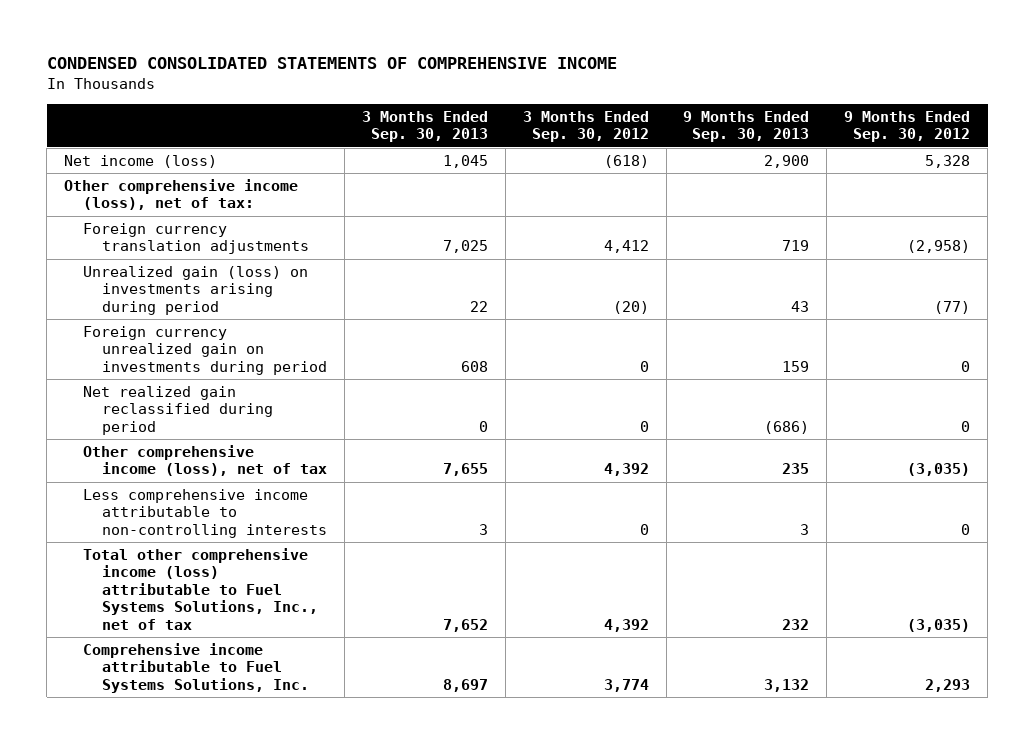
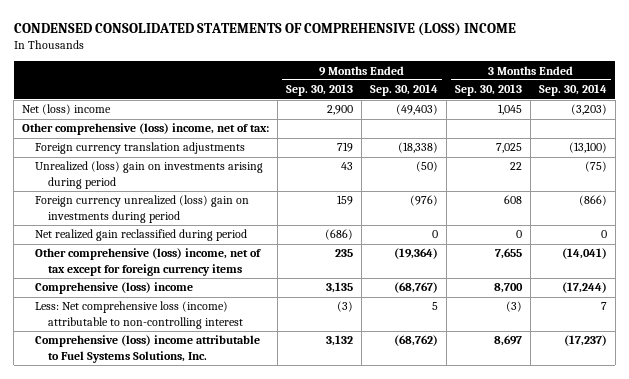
- CONDENSED CONSOLIDATED STATEMENTS OF COMPREHENSIVE INCOME
+ CONDENSED CONSOLIDATED STATEMENTS OF COMPREHENSIVE (LOSS) INCOME
- | 3 Months Ended Sep. 30, 2013 | 3 Months Ended Sep. 30, 2012 | 9 Months Ended Sep. 30, 2013 | 9 Months Ended Sep. 30, 2012
+ | 9 Months Ended Sep. 30, 2013 | 9 Months Ended Sep. 30, 2014 | 3 Months Ended Sep. 30, 2013 | 3 Months Ended Sep. 30, 2014
- Net income (loss) | 1,045 | (618) | 2,900 | 5,328
- Other comprehensive income (loss), net of tax:
+ Net (loss) income | 2,900 | (49,403) | 1,045 | (3,203)
+ Other comprehensive (loss) income, net of tax:
- Unrealized gain (loss) on investments arising during period | 22 | (20) | 43 | (77)
- Foreign currency unrealized gain on investments during period | 608 | 0 | 159 | 0
+ Unrealized (loss) gain on investments arising during period | 43 | (50) | 22 | (75)
+ Foreign currency unrealized (loss) gain on investments during period | 159 | (976) | 608 | (866)
- Other comprehensive income (loss), net of tax | 7,655 | 4,392 | 235 | (3,035)
- Less comprehensive income attributable to non-controlling interests | 3 | 0 | 3 | 0
- Total other comprehensive income (loss) attributable to Fuel Systems Solutions, Inc., net of tax | 7,652 | 4,392 | 232 | (3,035)
- Comprehensive income attributable to Fuel Systems Solutions, Inc. | 8,697 | 3,774 | 3,132 | 2,293
+ Other comprehensive (loss) income, net of tax except for foreign currency items | 235 | (19,364) | 7,655 | (14,041)
+ Comprehensive (loss) income | 3,135 | (68,767) | 8,700 | (17,244)
+ Less: Net comprehensive loss (income) attributable to non-controlling interest | (3) | 5 | (3) | 7
+ Comprehensive (loss) income attributable to Fuel Systems Solutions, Inc. | 3,132 | (68,762) | 8,697 | (17,237)

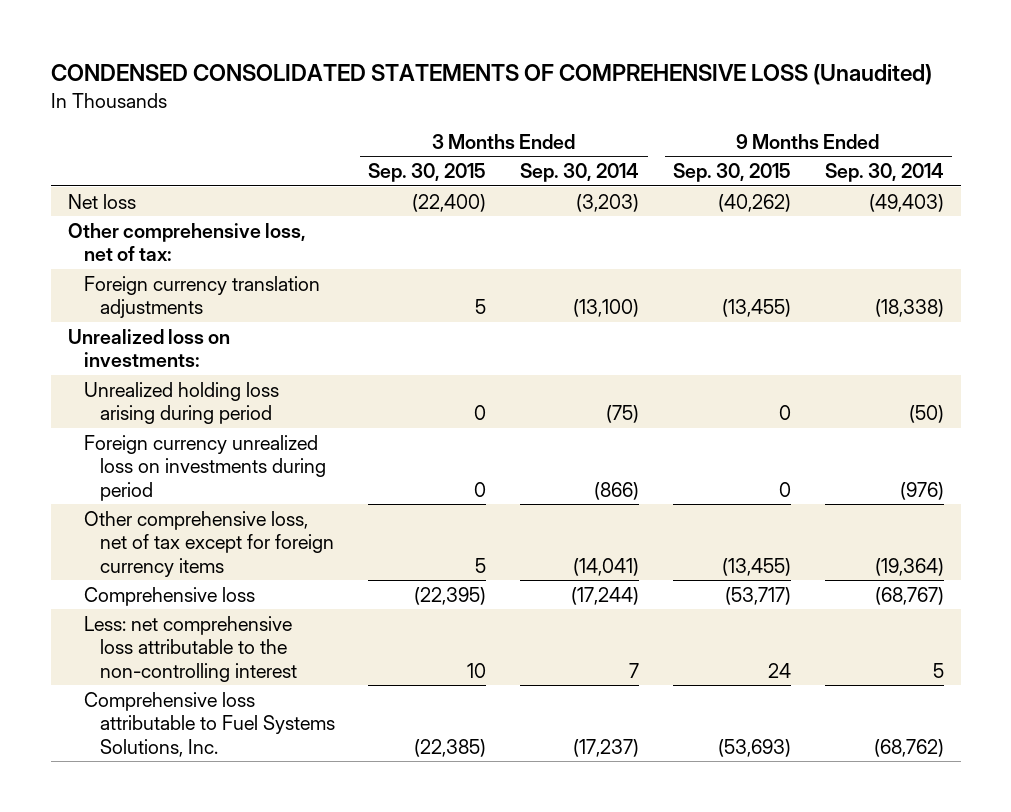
- CONDENSED CONSOLIDATED STATEMENTS OF COMPREHENSIVE (LOSS) INCOME
+ CONDENSED CONSOLIDATED STATEMENTS OF COMPREHENSIVE LOSS (Unaudited)
- | 9 Months Ended Sep. 30, 2013 | 9 Months Ended Sep. 30, 2014 | 3 Months Ended Sep. 30, 2013 | 3 Months Ended Sep. 30, 2014
+ | 3 Months Ended Sep. 30, 2015 | 3 Months Ended Sep. 30, 2014 | 9 Months Ended Sep. 30, 2015 | 9 Months Ended Sep. 30, 2014
- Net (loss) income | 2,900 | (49,403) | 1,045 | (3,203)
- Other comprehensive (loss) income, net of tax:
+ Net loss | (22,400) | (3,203) | (40,262) | (49,403)
+ Other comprehensive loss, net of tax:
- Unrealized (loss) gain on investments arising during period | 43 | (50) | 22 | (75)
- Foreign currency unrealized (loss) gain on investments during period | 159 | (976) | 608 | (866)
- Net realized gain reclassified during period | (686) | 0 | 0 | 0
- Other comprehensive (loss) income, net of tax except for foreign currency items | 235 | (19,364) | 7,655 | (14,041)
- Comprehensive (loss) income | 3,135 | (68,767) | 8,700 | (17,244)
- Less: Net comprehensive loss (income) attributable to non-controlling interest | (3) | 5 | (3) | 7
- Comprehensive (loss) income attributable to Fuel Systems Solutions, Inc. | 3,132 | (68,762) | 8,697 | (17,237)
+ Unrealized loss on investments:
+ Unrealized holding loss arising during period | 0 | (75) | 0 | (50)
+ Foreign currency unrealized loss on investments during period | 0 | (866) | 0 | (976)
+ Other comprehensive loss, net of tax except for foreign currency items | 5 | (14,041) | (13,455) | (19,364)
+ Comprehensive loss | (22,395) | (17,244) | (53,717) | (68,767)
+ Less: net comprehensive loss attributable to the non-controlling interest | 10 | 7 | 24 | 5
+ Comprehensive loss attributable to Fuel Systems Solutions, Inc. | (22,385) | (17,237) | (53,693) | (68,762)

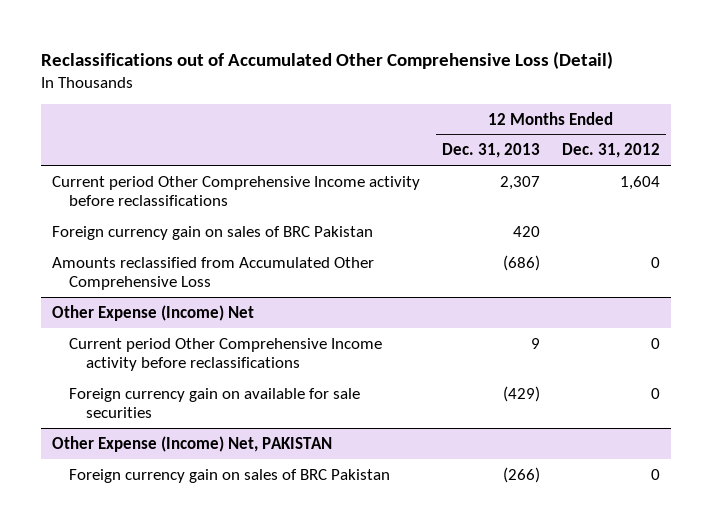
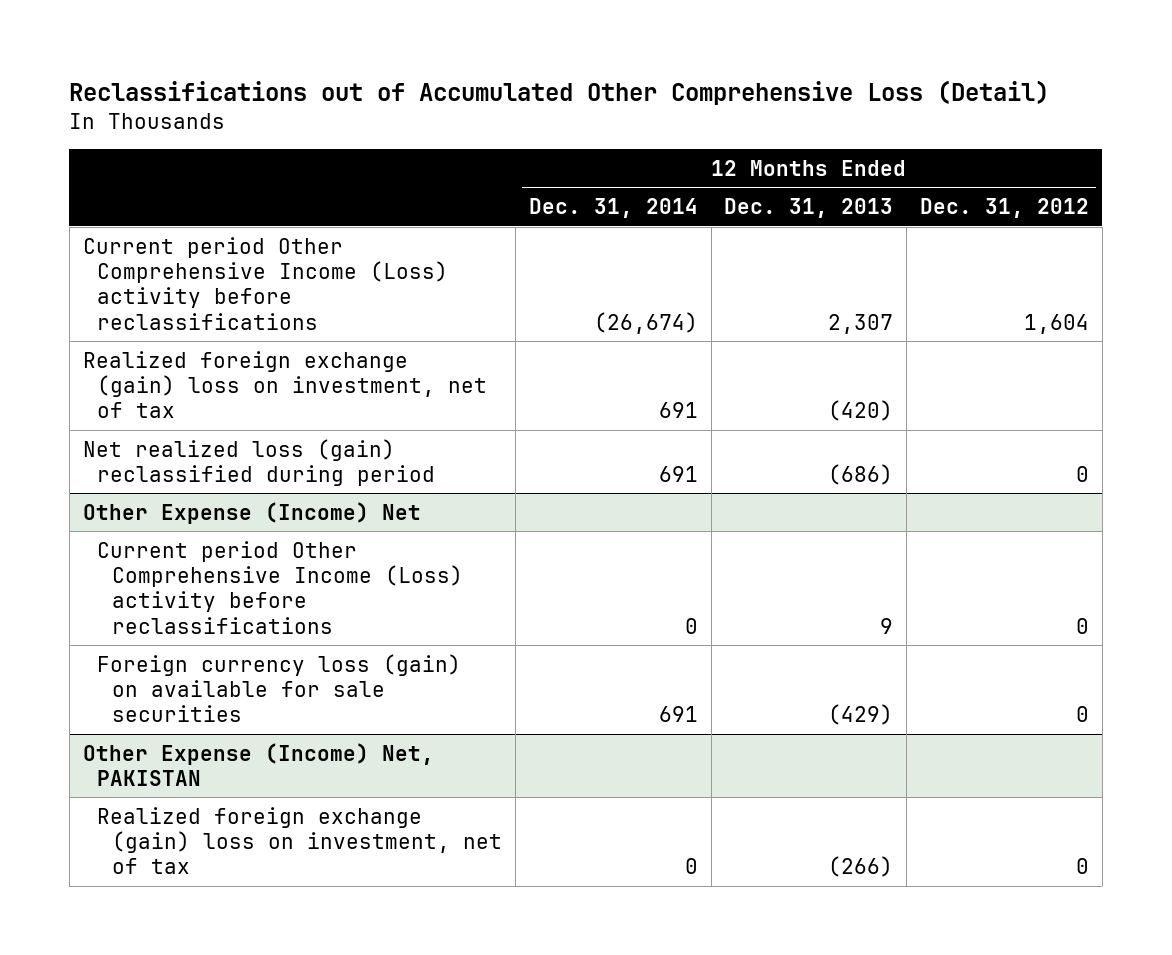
- | 12 Months Ended Dec. 31, 2013 | 12 Months Ended Dec. 31, 2012
+ | 12 Months Ended Dec. 31, 2014 | 12 Months Ended Dec. 31, 2013 | 12 Months Ended Dec. 31, 2012
- Current period Other Comprehensive Income activity before reclassifications | 2,307 | 1,604
- Foreign currency gain on sales of BRC Pakistan | 420 |
- Amounts reclassified from Accumulated Other Comprehensive Loss | (686) | 0
+ Current period Other Comprehensive Income (Loss) activity before reclassifications | (26,674) | 2,307 | 1,604
+ Realized foreign exchange (gain) loss on investment, net of tax | 691 | (420) |
+ Net realized loss (gain) reclassified during period | 691 | (686) | 0
@ Other Expense (Income) Net
- Current period Other Comprehensive Income activity before reclassifications | 9 | 0
- Foreign currency gain on available for sale securities | (429) | 0
+ Current period Other Comprehensive Income (Loss) activity before reclassifications | 0 | 9 | 0
+ Foreign currency loss (gain) on available for sale securities | 691 | (429) | 0
@ Other Expense (Income) Net, PAKISTAN
- Foreign currency gain on sales of BRC Pakistan | (266) | 0
+ Realized foreign exchange (gain) loss on investment, net of tax | 0 | (266) | 0

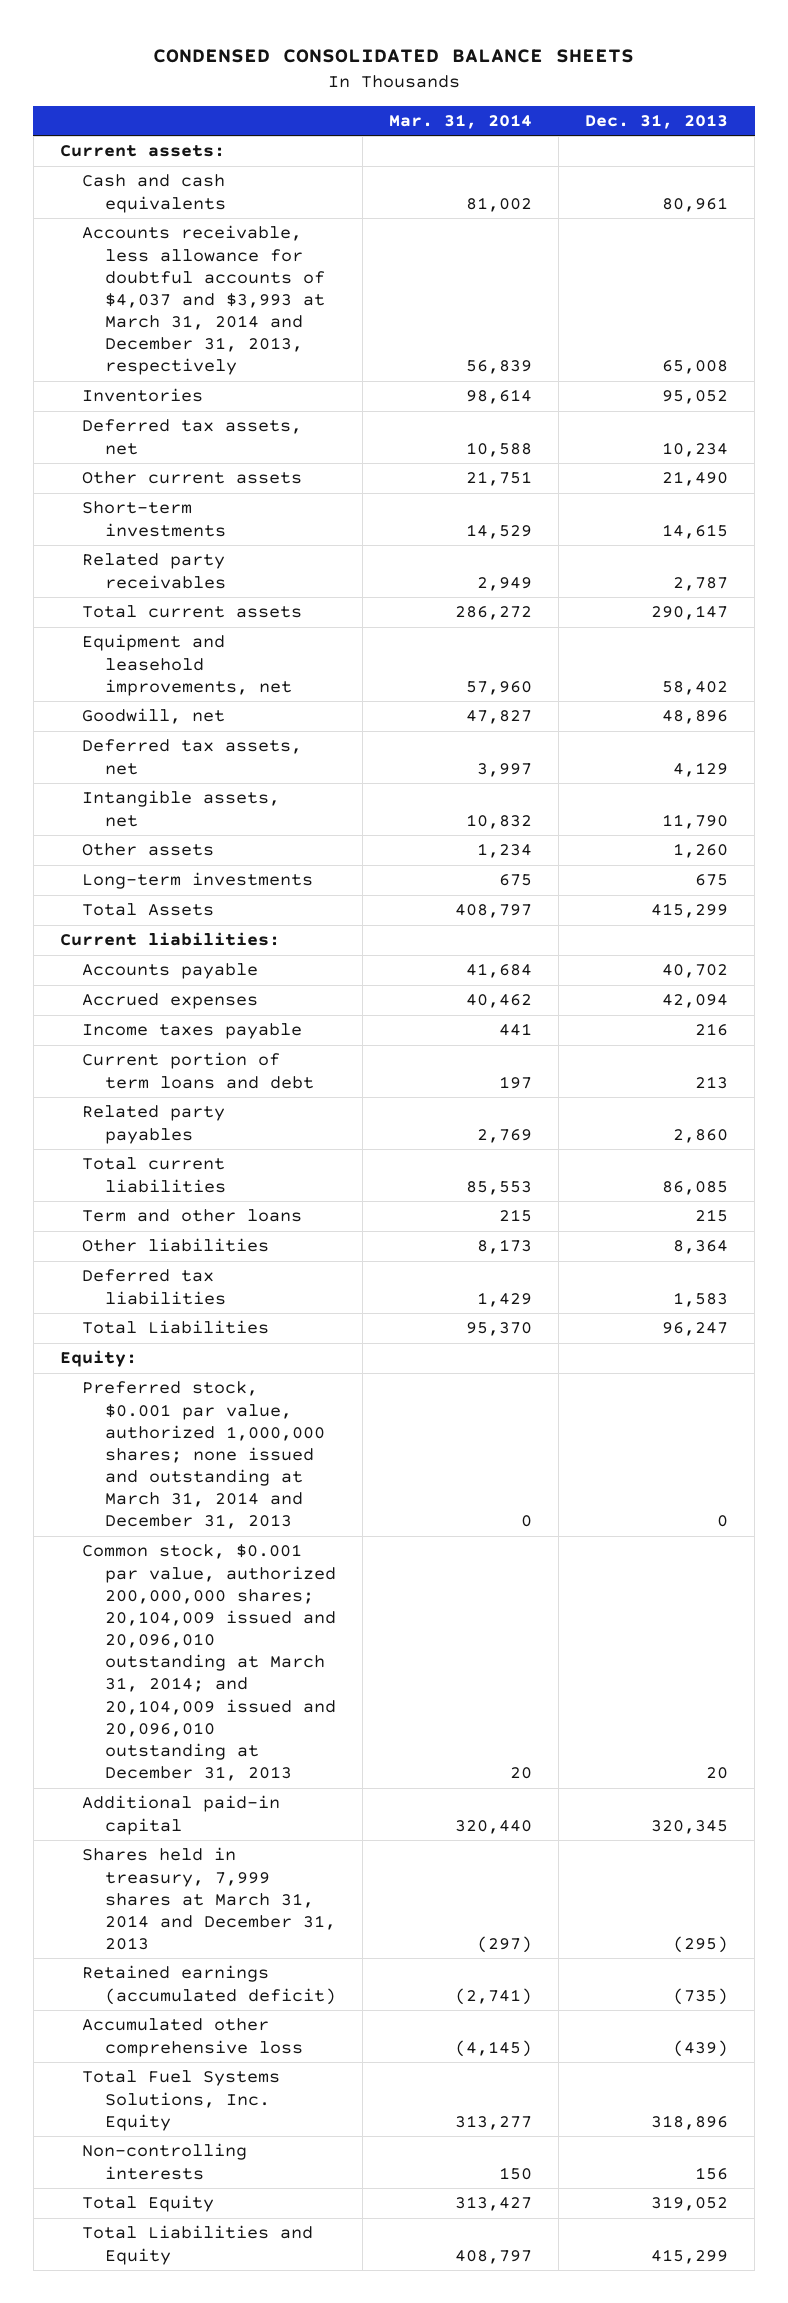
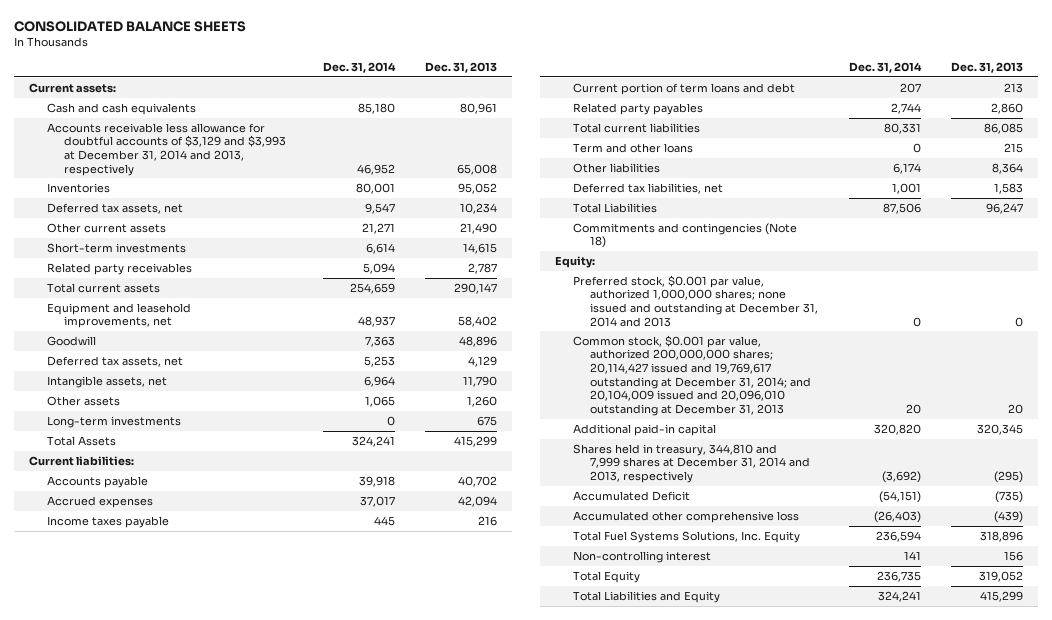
- CONDENSED CONSOLIDATED BALANCE SHEETS
+ CONSOLIDATED BALANCE SHEETS
- | Mar. 31, 2014 | Dec. 31, 2013
+ | Dec. 31, 2014 | Dec. 31, 2013
- Accounts receivable, less allowance for doubtful accounts of $4,037 and $3,993 at March 31, 2014 and December 31, 2013, respectively | 56,839 | 65,008
+ Accounts receivable less allowance for doubtful accounts of $3,129 and $3,993 at December 31, 2014 and 2013, respectively | 46,952 | 65,008
- Goodwill, net | 47,827 | 48,896
+ Goodwill | 7,363 | 48,896
- Deferred tax liabilities | 1,429 | 1,583
+ Deferred tax liabilities, net | 1,001 | 1,583
+ Commitments and contingencies (Note 18)
- Preferred stock, $0.001 par value, authorized 1,000,000 shares; none issued and outstanding at March 31, 2014 and December 31, 2013 | 0 | 0
- Common stock, $0.001 par value, authorized 200,000,000 shares; 20,104,009 issued and 20,096,010 outstanding at March 31, 2014; and 20,104,009 issued and 20,096,010 outstanding at December 31, 2013 | 20 | 20
+ Preferred stock, $0.001 par value, authorized 1,000,000 shares; none issued and outstanding at December 31, 2014 and 2013 | 0 | 0
+ Common stock, $0.001 par value, authorized 200,000,000 shares; 20,114,427 issued and 19,769,617 outstanding at December 31, 2014; and 20,104,009 issued and 20,096,010 outstanding at December 31, 2013 | 20 | 20
- Shares held in treasury, 7,999 shares at March 31, 2014 and December 31, 2013 | (297) | (295)
- Retained earnings (accumulated deficit) | (2,741) | (735)
+ Shares held in treasury, 344,810 and 7,999 shares at December 31, 2014 and 2013, respectively | (3,692) | (295)
+ Accumulated Deficit | (54,151) | (735)
- Non-controlling interests | 150 | 156
+ Non-controlling interest | 141 | 156

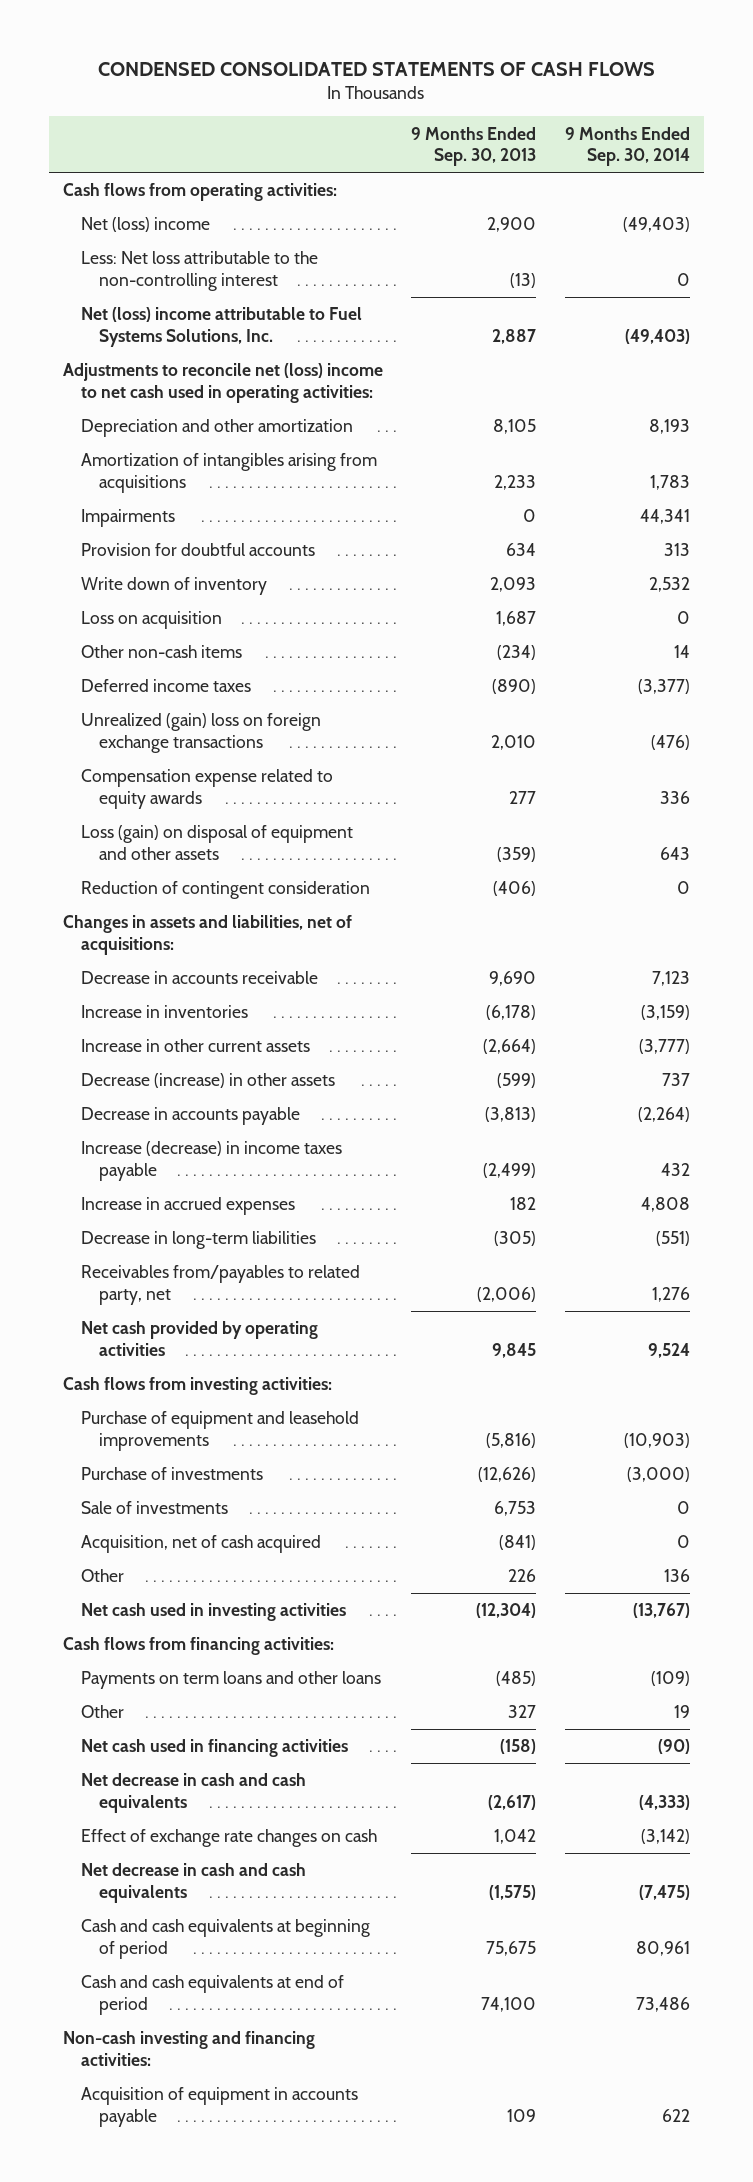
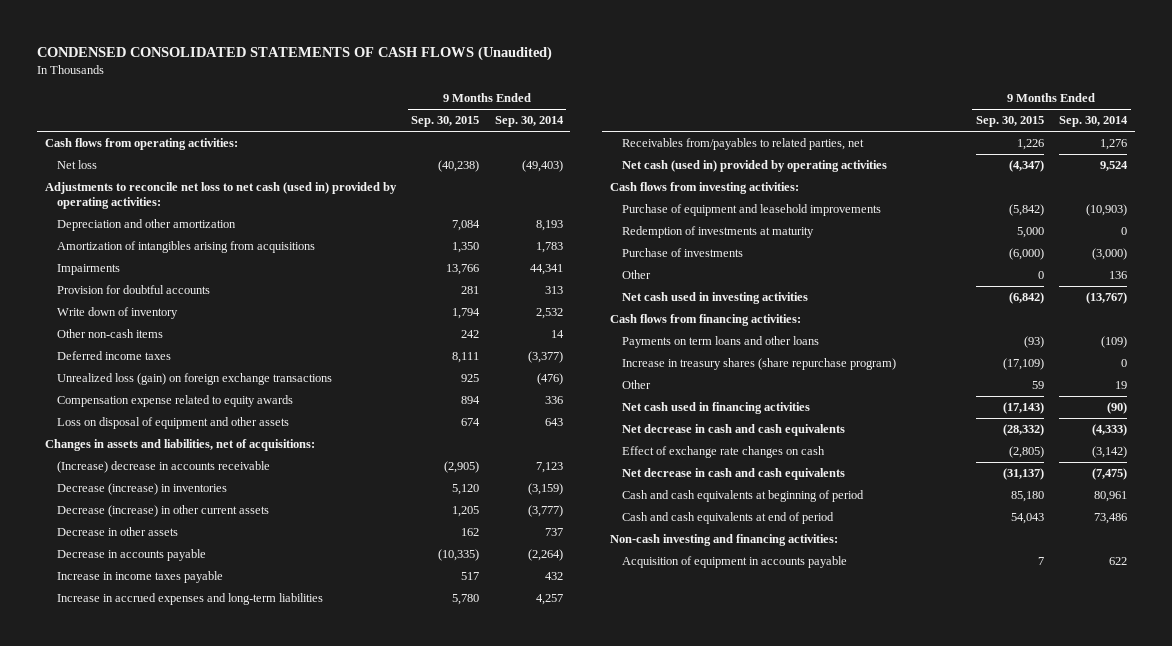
- CONDENSED CONSOLIDATED STATEMENTS OF CASH FLOWS
+ CONDENSED CONSOLIDATED STATEMENTS OF CASH FLOWS (Unaudited)
- | 9 Months Ended Sep. 30, 2013 | 9 Months Ended Sep. 30, 2014
+ | 9 Months Ended Sep. 30, 2015 | 9 Months Ended Sep. 30, 2014
- Net (loss) income | 2,900 | (49,403)
- Less: Net loss attributable to the non-controlling interest | (13) | 0
- Net (loss) income attributable to Fuel Systems Solutions, Inc. | 2,887 | (49,403)
- Adjustments to reconcile net (loss) income to net cash used in operating activities:
+ Net loss | (40,238) | (49,403)
+ Adjustments to reconcile net loss to net cash (used in) provided by operating activities:
- Loss on acquisition | 1,687 | 0
- Unrealized (gain) loss on foreign exchange transactions | 2,010 | (476)
+ Unrealized loss (gain) on foreign exchange transactions | 925 | (476)
- Loss (gain) on disposal of equipment and other assets | (359) | 643
- Reduction of contingent consideration | (406) | 0
+ Loss on disposal of equipment and other assets | 674 | 643
- Decrease in accounts receivable | 9,690 | 7,123
- Increase in inventories | (6,178) | (3,159)
- Increase in other current assets | (2,664) | (3,777)
- Decrease (increase) in other assets | (599) | 737
+ (Increase) decrease in accounts receivable | (2,905) | 7,123
+ Decrease (increase) in inventories | 5,120 | (3,159)
+ Decrease (increase) in other current assets | 1,205 | (3,777)
+ Decrease in other assets | 162 | 737
- Increase (decrease) in income taxes payable | (2,499) | 432
- Increase in accrued expenses | 182 | 4,808
- Decrease in long-term liabilities | (305) | (551)
- Receivables from/payables to related party, net | (2,006) | 1,276
- Net cash provided by operating activities | 9,845 | 9,524
+ Increase in income taxes payable | 517 | 432
+ Increase in accrued expenses and long-term liabilities | 5,780 | 4,257
+ Receivables from/payables to related parties, net | 1,226 | 1,276
+ Net cash (used in) provided by operating activities | (4,347) | 9,524
+ Redemption of investments at maturity | 5,000 | 0
- Sale of investments | 6,753 | 0
- Acquisition, net of cash acquired | (841) | 0
+ Increase in treasury shares (share repurchase program) | (17,109) | 0

